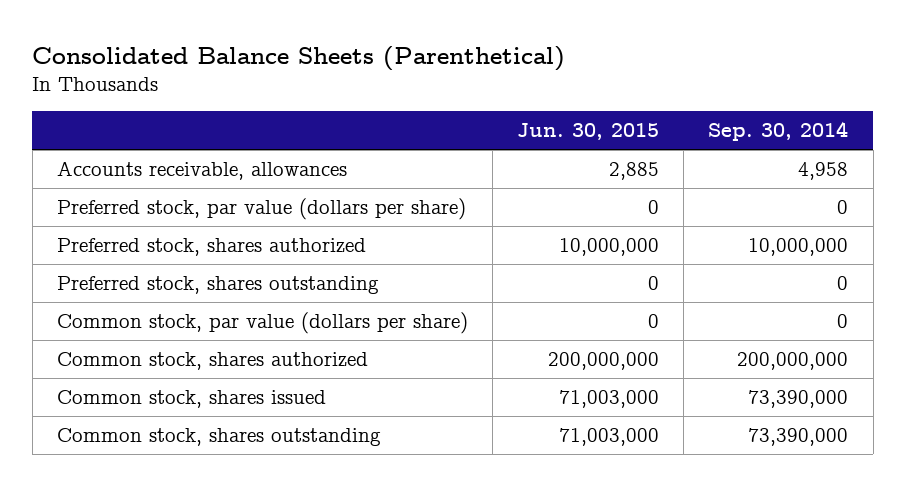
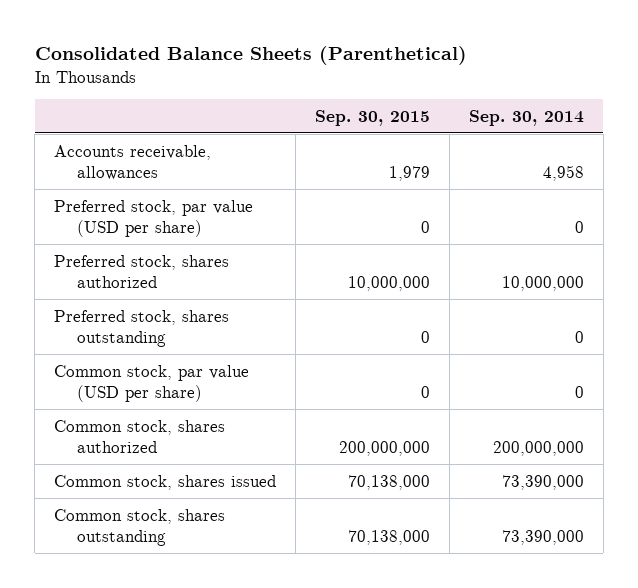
- | Jun. 30, 2015 | Sep. 30, 2014
+ | Sep. 30, 2015 | Sep. 30, 2014
- Preferred stock, par value (dollars per share) | 0 | 0
+ Preferred stock, par value (USD per share) | 0 | 0
- Common stock, par value (dollars per share) | 0 | 0
+ Common stock, par value (USD per share) | 0 | 0

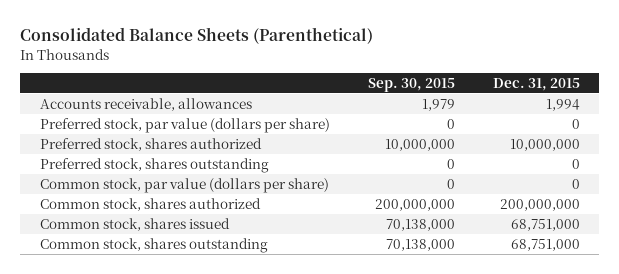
- | Sep. 30, 2015 | Sep. 30, 2014
+ | Sep. 30, 2015 | Dec. 31, 2015
- Preferred stock, par value (USD per share) | 0 | 0
+ Preferred stock, par value (dollars per share) | 0 | 0
- Common stock, par value (USD per share) | 0 | 0
+ Common stock, par value (dollars per share) | 0 | 0

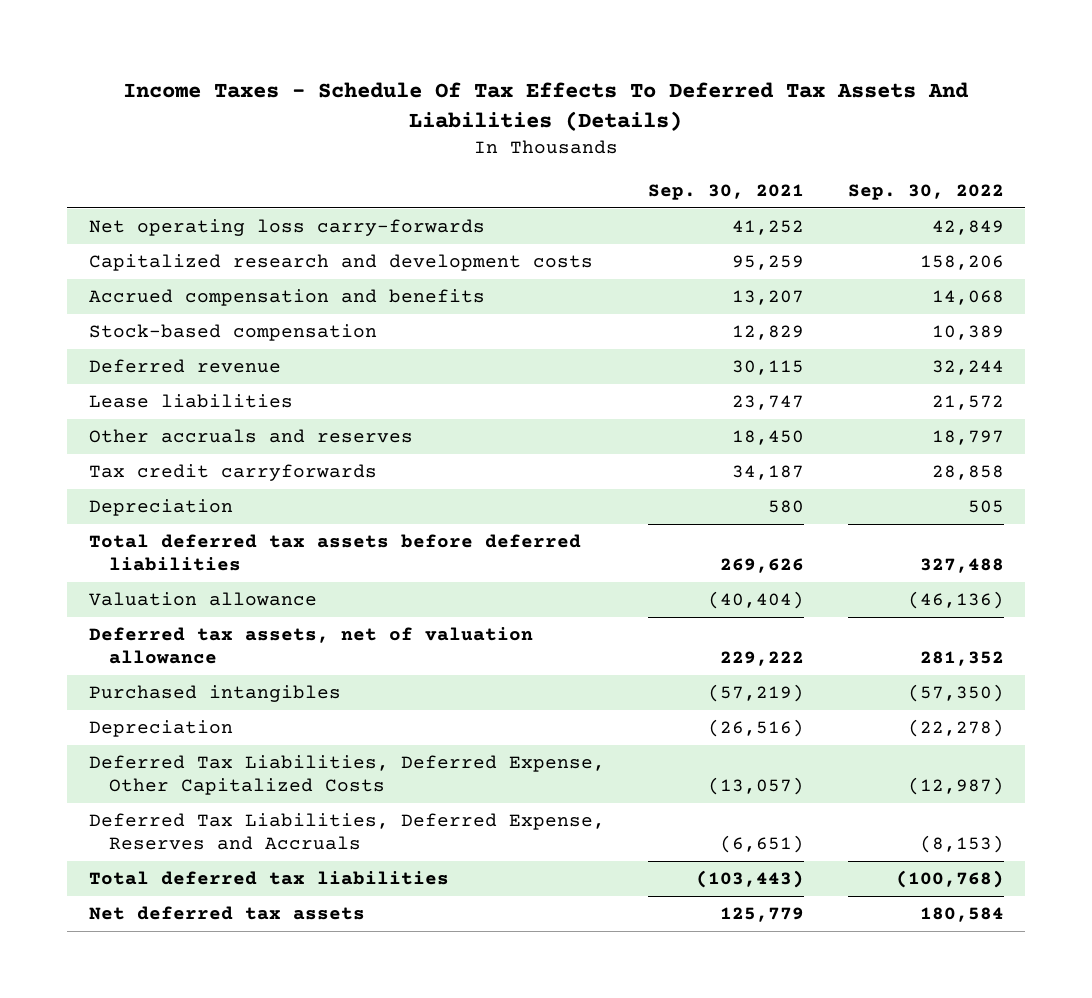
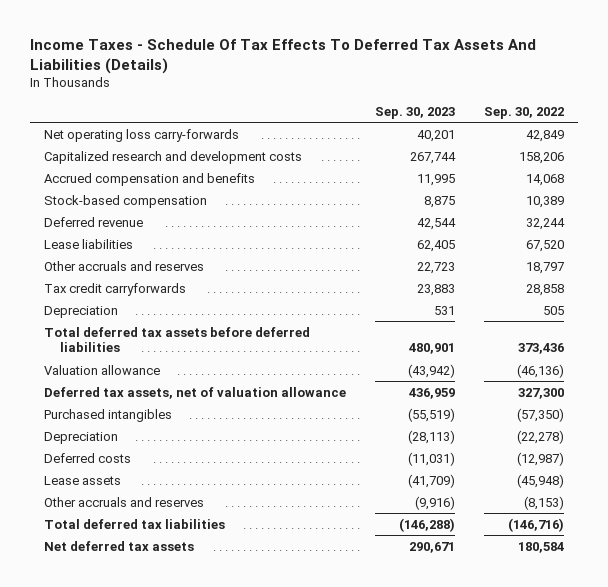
- | Sep. 30, 2021 | Sep. 30, 2022
+ | Sep. 30, 2023 | Sep. 30, 2022
- Lease liabilities | 23,747 | 21,572
+ Lease liabilities | 62,405 | 67,520
- Total deferred tax assets before deferred liabilities | 269,626 | 327,488
+ Total deferred tax assets before deferred liabilities | 480,901 | 373,436
- Deferred tax assets, net of valuation allowance | 229,222 | 281,352
+ Deferred tax assets, net of valuation allowance | 436,959 | 327,300
- Deferred Tax Liabilities, Deferred Expense, Other Capitalized Costs | (13,057) | (12,987)
- Deferred Tax Liabilities, Deferred Expense, Reserves and Accruals | (6,651) | (8,153)
- Total deferred tax liabilities | (103,443) | (100,768)
+ Deferred costs | (11,031) | (12,987)
+ Lease assets | (41,709) | (45,948)
+ Other accruals and reserves | (9,916) | (8,153)
+ Total deferred tax liabilities | (146,288) | (146,716)

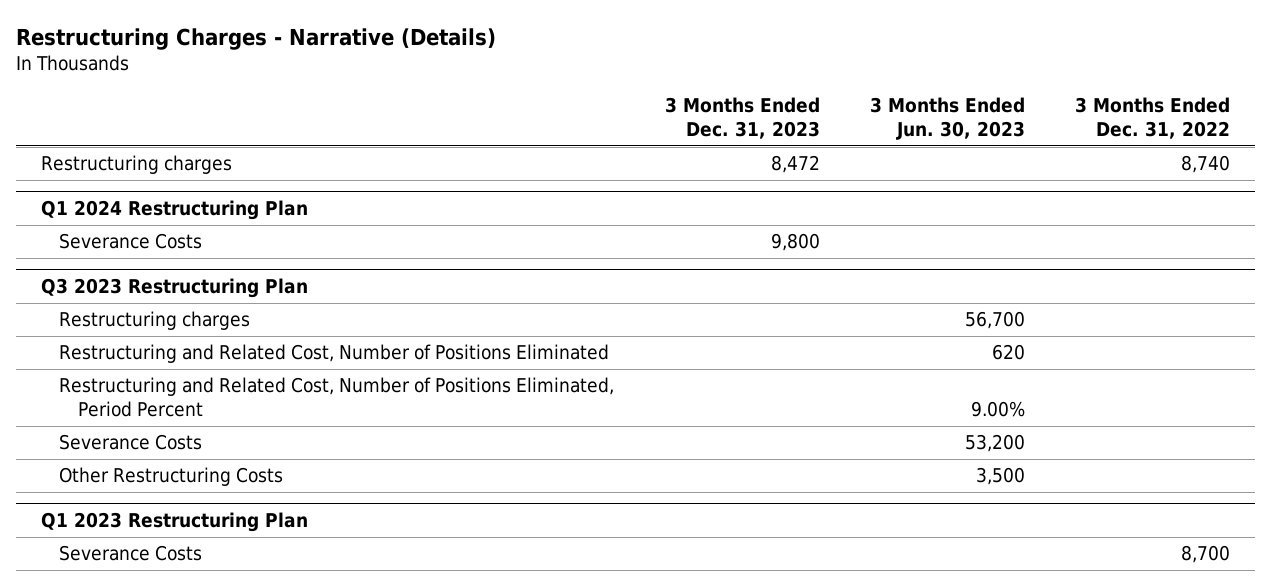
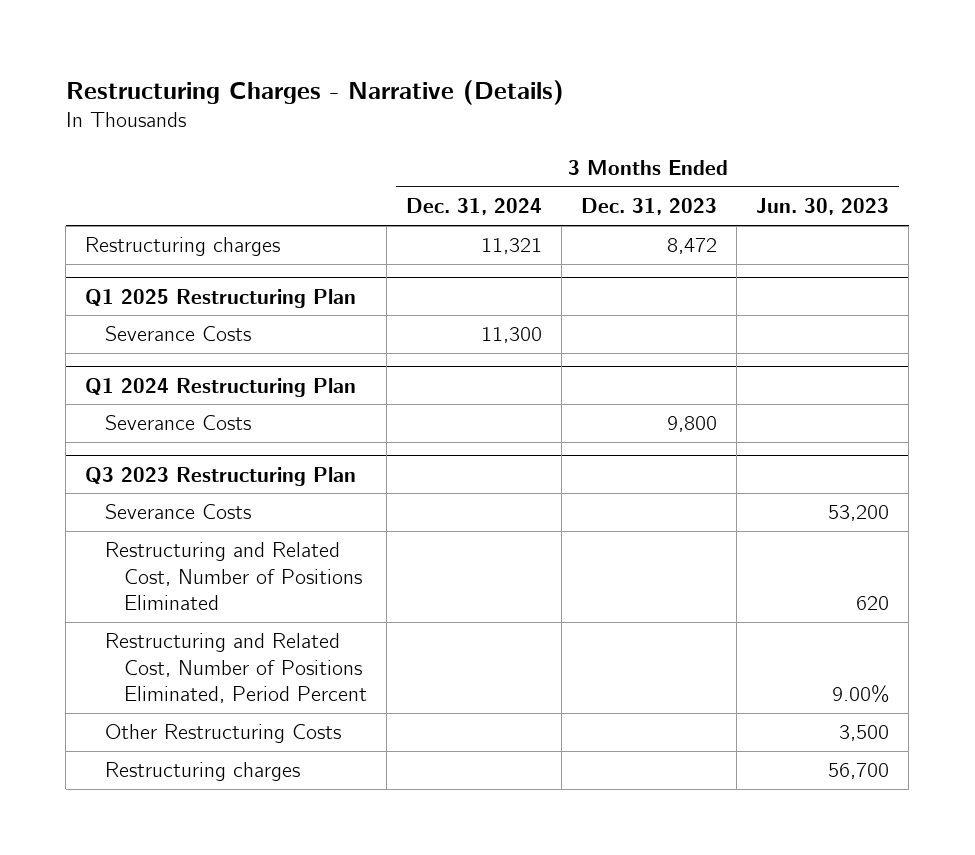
- | 3 Months Ended Dec. 31, 2023 | 3 Months Ended Jun. 30, 2023 | 3 Months Ended Dec. 31, 2022
+ | 3 Months Ended Dec. 31, 2024 | 3 Months Ended Dec. 31, 2023 | 3 Months Ended Jun. 30, 2023
+ Q1 2025 Restructuring Plan
+ Severance Costs | 11,300 | |
@ Q3 2023 Restructuring Plan
moved up: Severance Costs | | | 53,200
- Q1 2023 Restructuring Plan
- Severance Costs | | | 8,700
@ Q3 2023 Restructuring Plan
moved down: Restructuring charges | | | 56,700

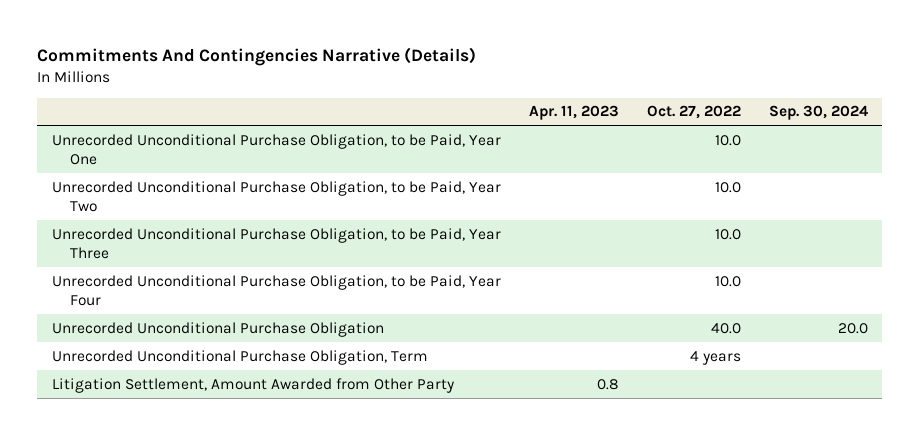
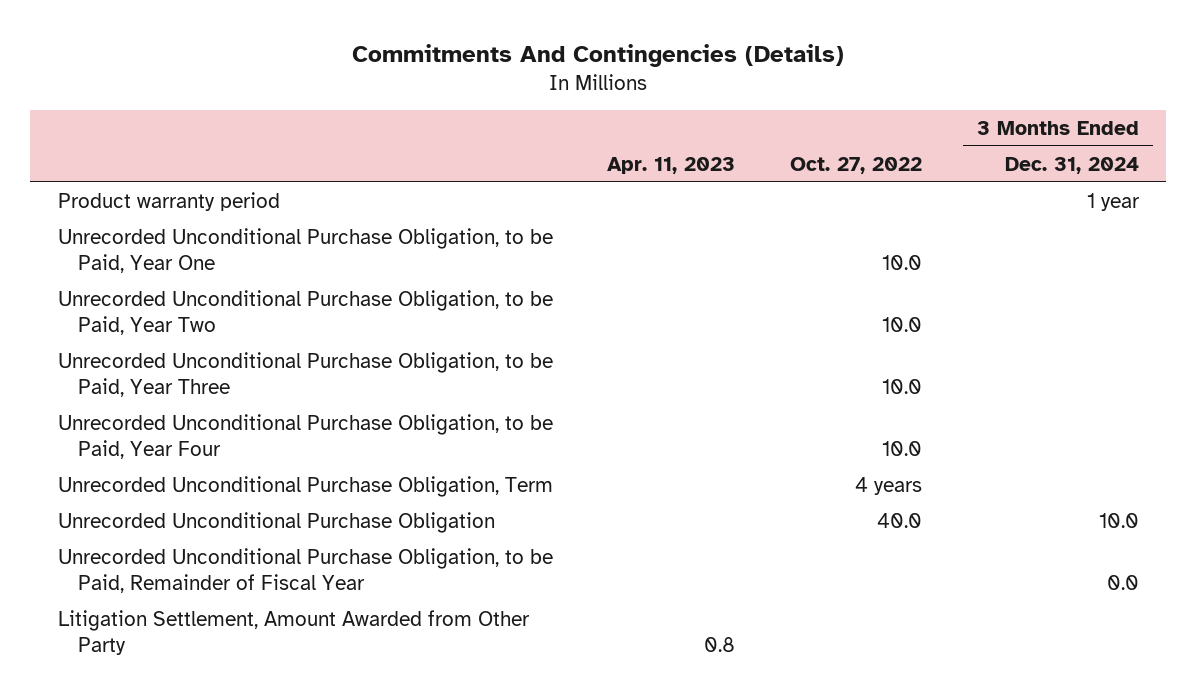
- Commitments And Contingencies Narrative (Details)
+ Commitments And Contingencies (Details)
- | Apr. 11, 2023 | Oct. 27, 2022 | Sep. 30, 2024
+ | Apr. 11, 2023 | Oct. 27, 2022 | 3 Months Ended Dec. 31, 2024
+ Product warranty period | | | 1 year
moved down: Unrecorded Unconditional Purchase Obligation | | 40.0 | 10.0
+ Unrecorded Unconditional Purchase Obligation, to be Paid, Remainder of Fiscal Year | | | 0.0

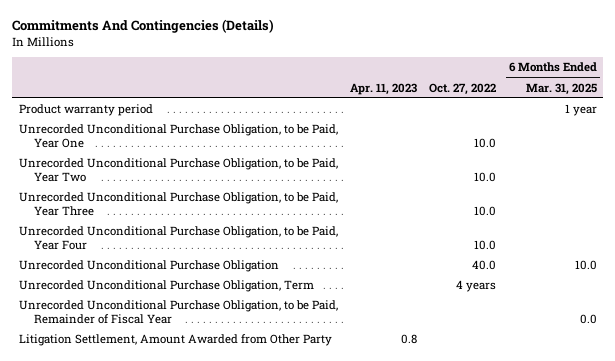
- | Apr. 11, 2023 | Oct. 27, 2022 | 3 Months Ended Dec. 31, 2024
+ | Apr. 11, 2023 | Oct. 27, 2022 | 6 Months Ended Mar. 31, 2025
moved down: Unrecorded Unconditional Purchase Obligation, Term | | 4 years |

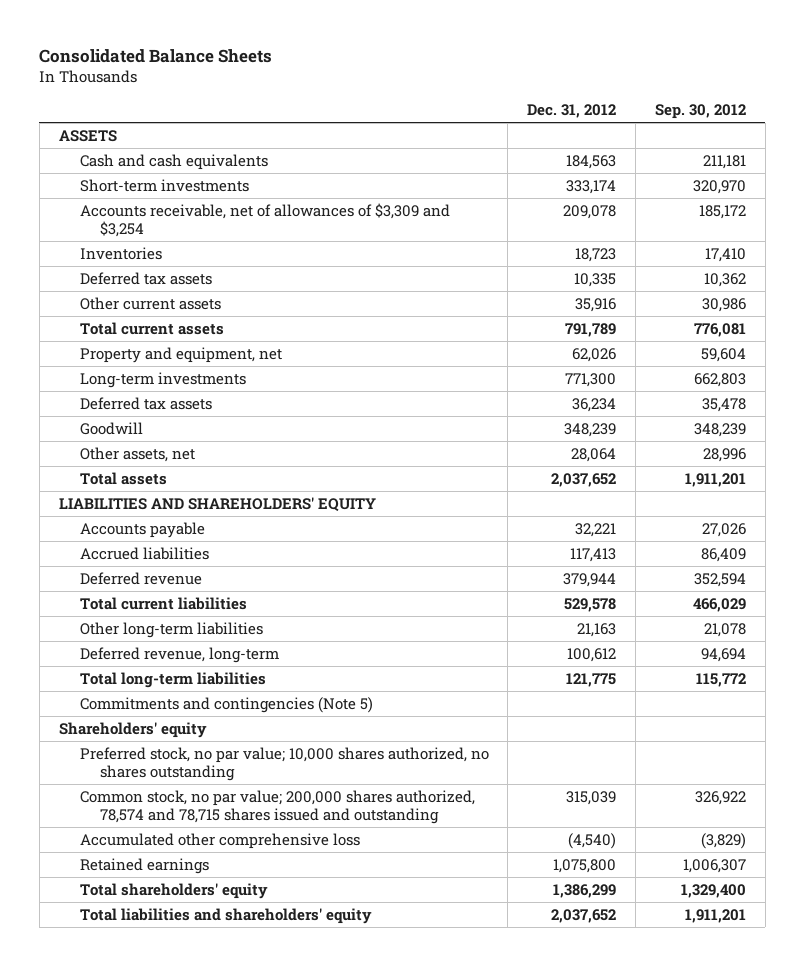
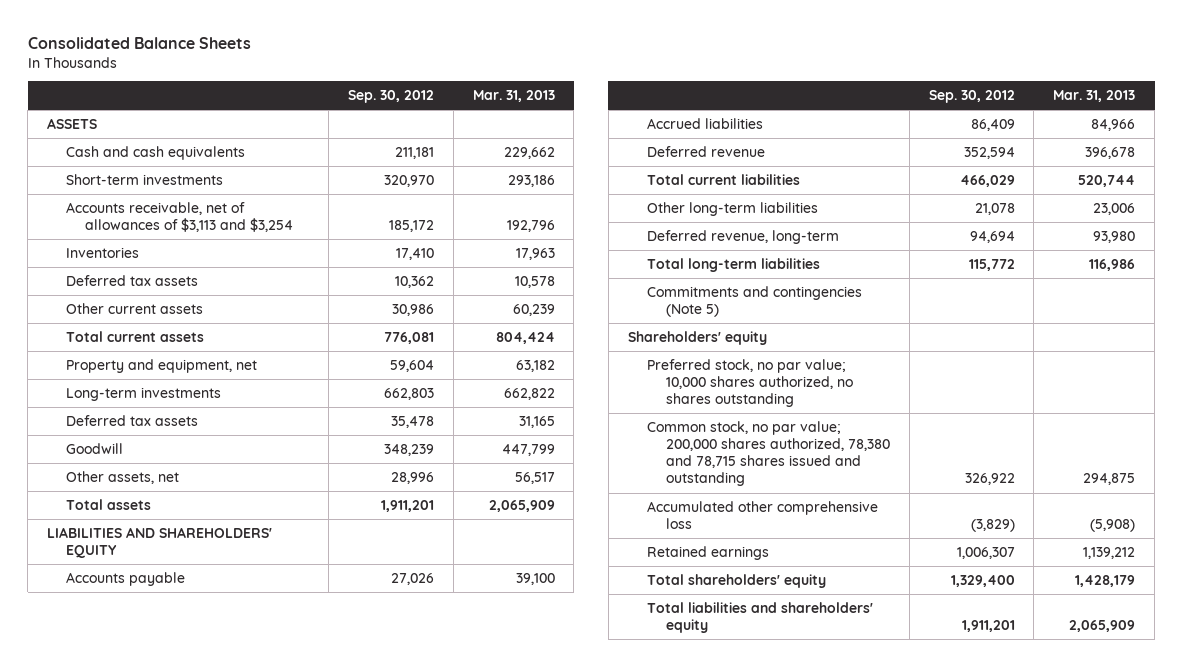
- | Dec. 31, 2012 | Sep. 30, 2012
+ | Sep. 30, 2012 | Mar. 31, 2013
- Accounts receivable, net of allowances of $3,309 and $3,254 | 209,078 | 185,172
+ Accounts receivable, net of allowances of $3,113 and $3,254 | 185,172 | 192,796
- Common stock, no par value; 200,000 shares authorized, 78,574 and 78,715 shares issued and outstanding | 315,039 | 326,922
+ Common stock, no par value; 200,000 shares authorized, 78,380 and 78,715 shares issued and outstanding | 326,922 | 294,875

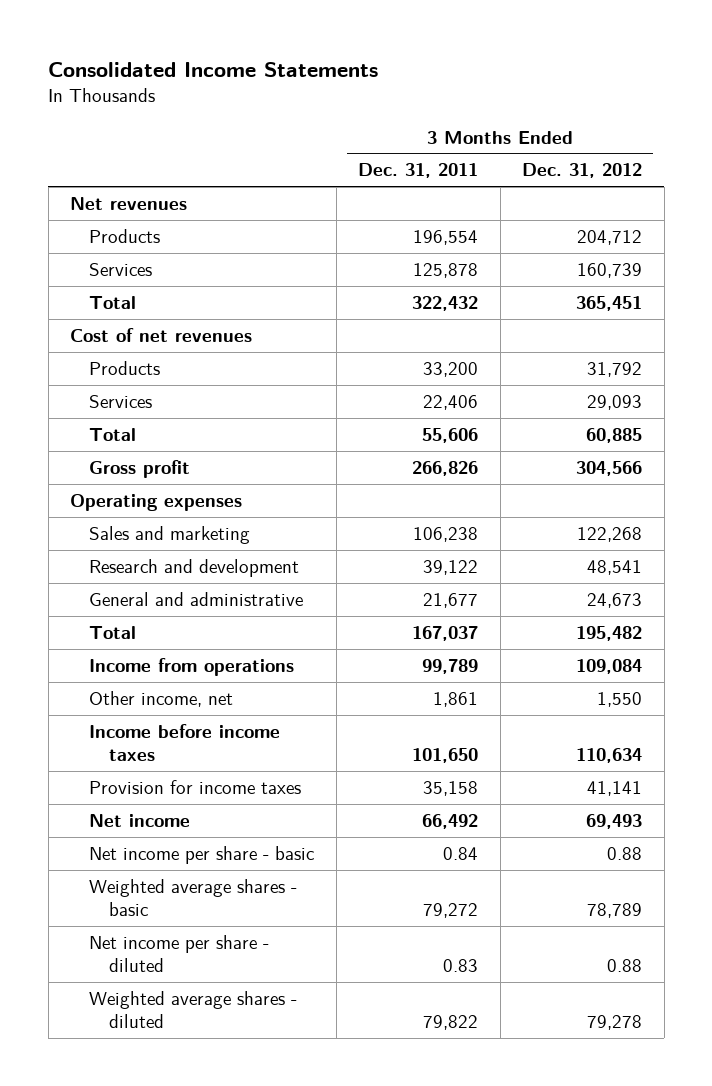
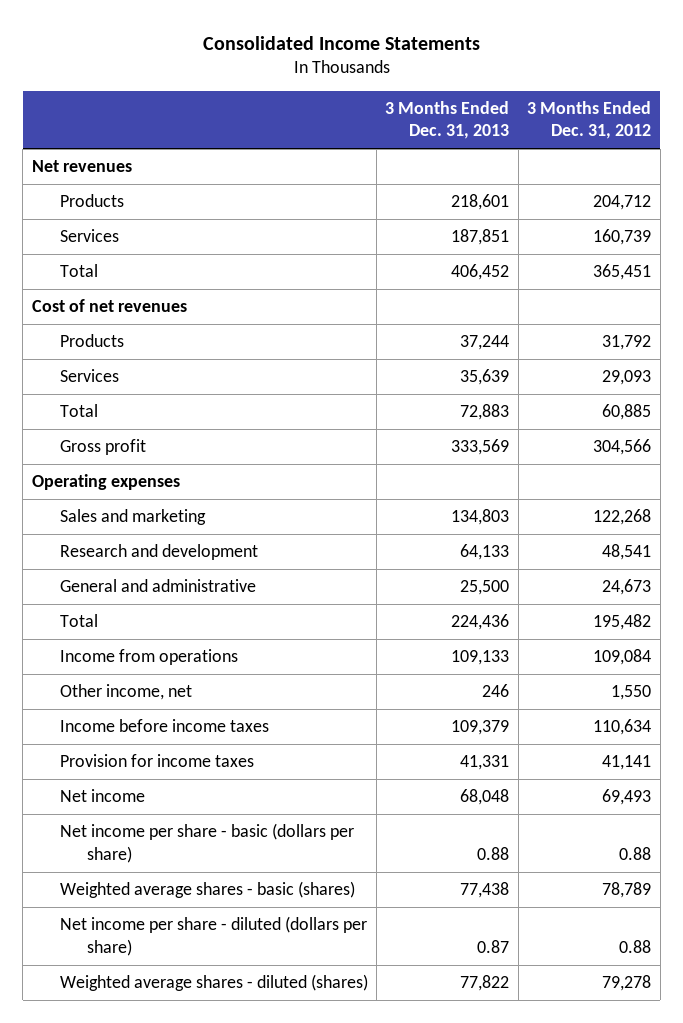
- | 3 Months Ended Dec. 31, 2011 | 3 Months Ended Dec. 31, 2012
+ | 3 Months Ended Dec. 31, 2013 | 3 Months Ended Dec. 31, 2012
- Net income per share - basic | 0.84 | 0.88
- Weighted average shares - basic | 79,272 | 78,789
- Net income per share - diluted | 0.83 | 0.88
- Weighted average shares - diluted | 79,822 | 79,278
+ Net income per share - basic (dollars per share) | 0.88 | 0.88
+ Weighted average shares - basic (shares) | 77,438 | 78,789
+ Net income per share - diluted (dollars per share) | 0.87 | 0.88
+ Weighted average shares - diluted (shares) | 77,822 | 79,278

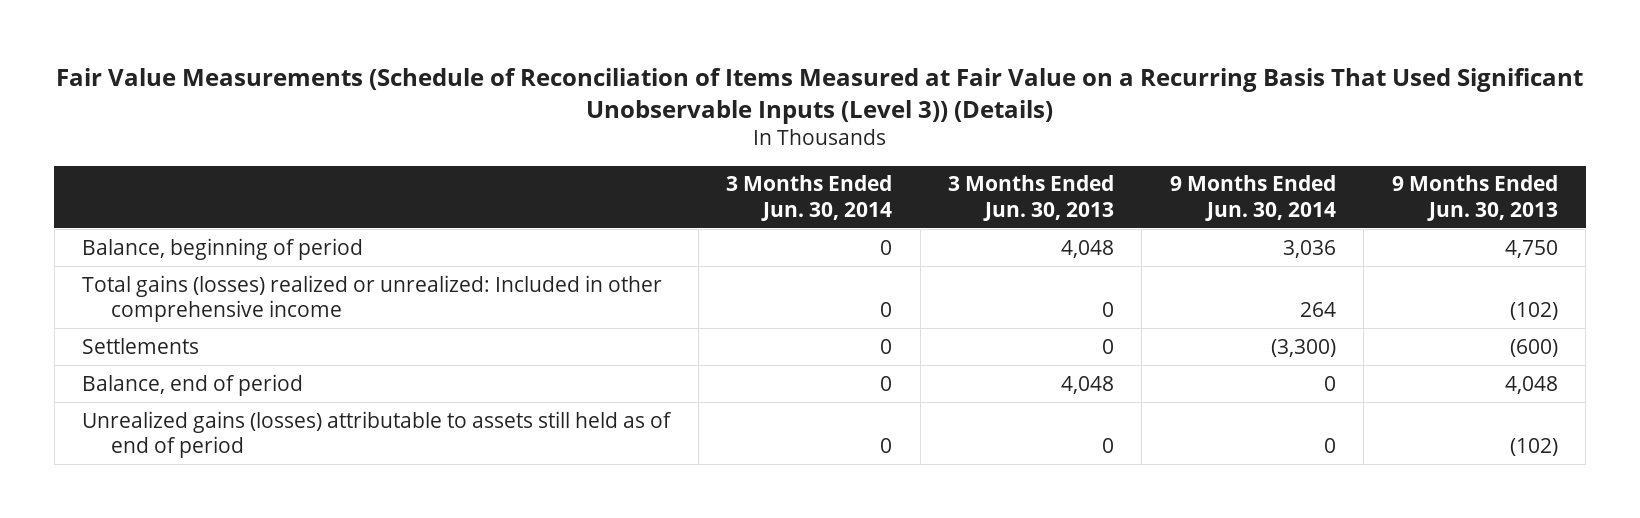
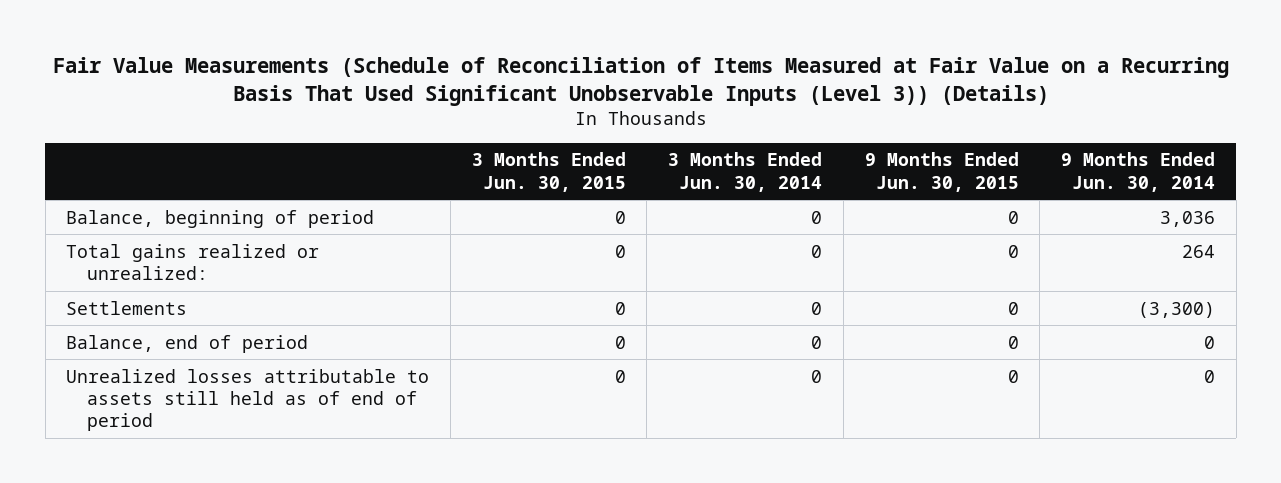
- | 3 Months Ended Jun. 30, 2014 | 3 Months Ended Jun. 30, 2013 | 9 Months Ended Jun. 30, 2014 | 9 Months Ended Jun. 30, 2013
+ | 3 Months Ended Jun. 30, 2015 | 3 Months Ended Jun. 30, 2014 | 9 Months Ended Jun. 30, 2015 | 9 Months Ended Jun. 30, 2014
- Total gains (losses) realized or unrealized: Included in other comprehensive income | 0 | 0 | 264 | (102)
+ Total gains realized or unrealized: | 0 | 0 | 0 | 264
- Unrealized gains (losses) attributable to assets still held as of end of period | 0 | 0 | 0 | (102)
+ Unrealized losses attributable to assets still held as of end of period | 0 | 0 | 0 | 0

